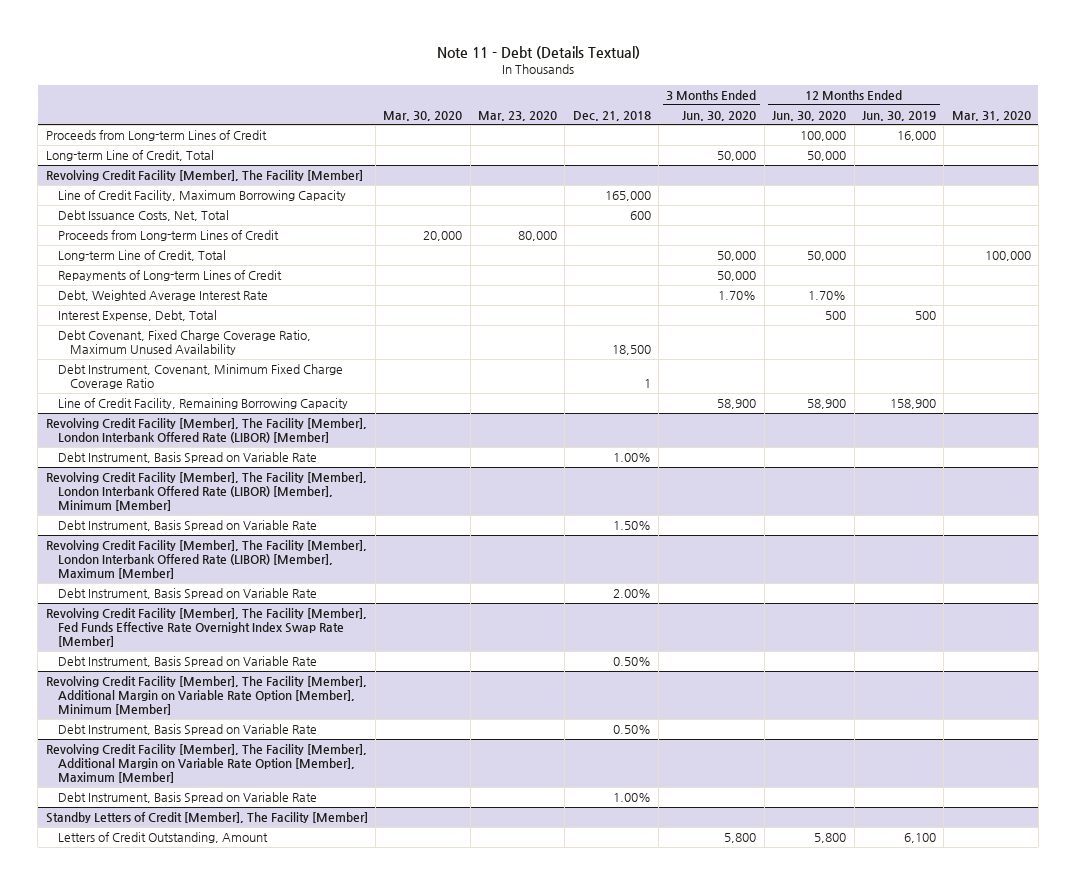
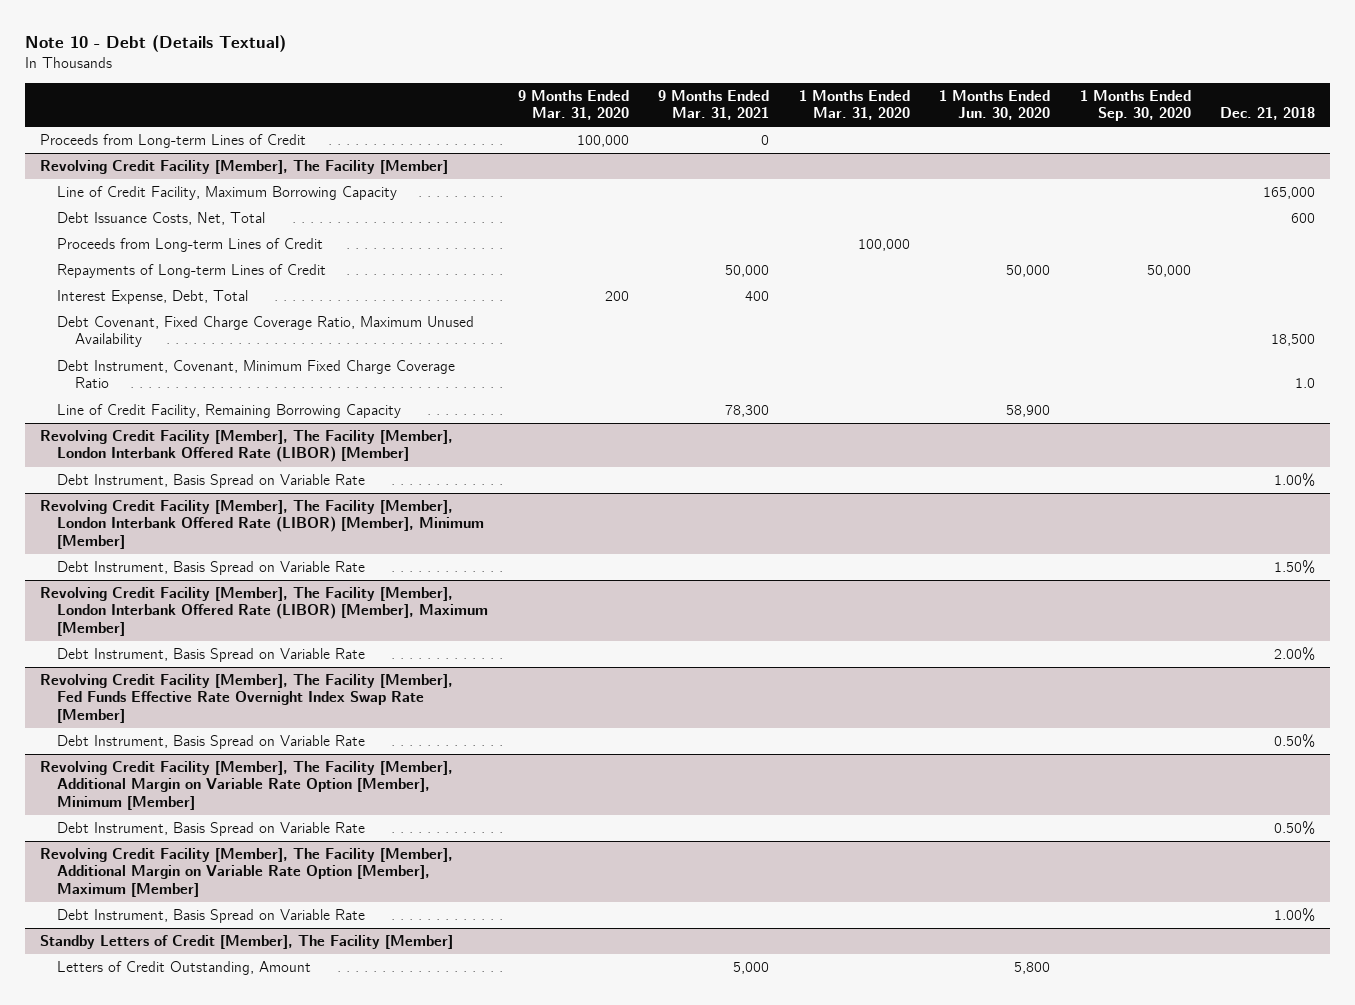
- Note 11 - Debt (Details Textual)
+ Note 10 - Debt (Details Textual)
- | Mar. 30, 2020 | Mar. 23, 2020 | Dec. 21, 2018 | 3 Months Ended Jun. 30, 2020 | 12 Months Ended Jun. 30, 2020 | 12 Months Ended Jun. 30, 2019 | Mar. 31, 2020
+ | 9 Months Ended Mar. 31, 2020 | 9 Months Ended Mar. 31, 2021 | 1 Months Ended Mar. 31, 2020 | 1 Months Ended Jun. 30, 2020 | 1 Months Ended Sep. 30, 2020 | Dec. 21, 2018
- Long-term Line of Credit, Total | | | | 50,000 | 50,000 | |
@ Revolving Credit Facility [Member], The Facility [Member]
- Long-term Line of Credit, Total | | | | 50,000 | 50,000 | | 100,000
- Debt, Weighted Average Interest Rate | | | | 1.70% | 1.70% | |
- Debt Instrument, Covenant, Minimum Fixed Charge Coverage Ratio | | | 1 | | | |
+ Debt Instrument, Covenant, Minimum Fixed Charge Coverage Ratio | | | | | | 1.0

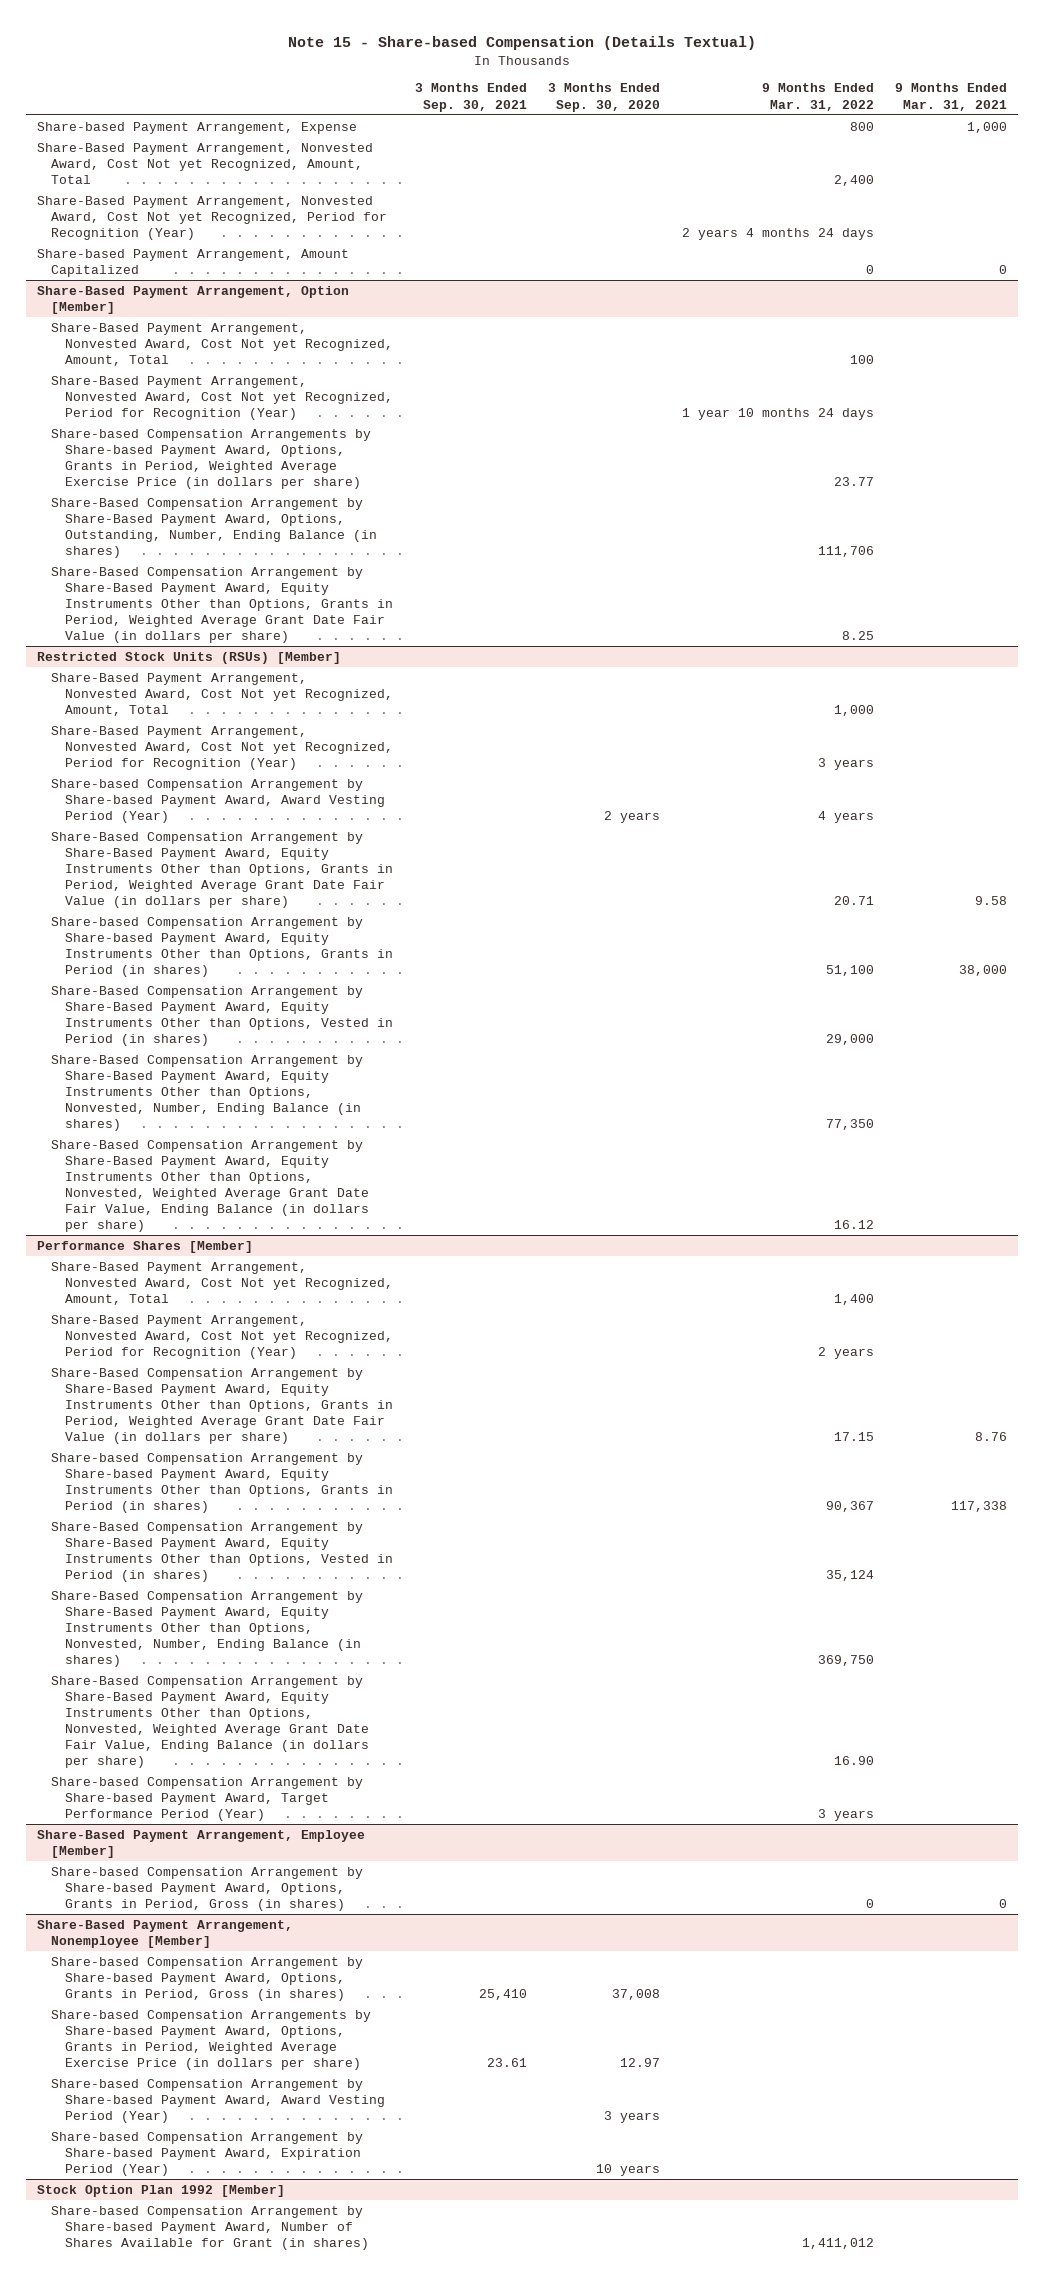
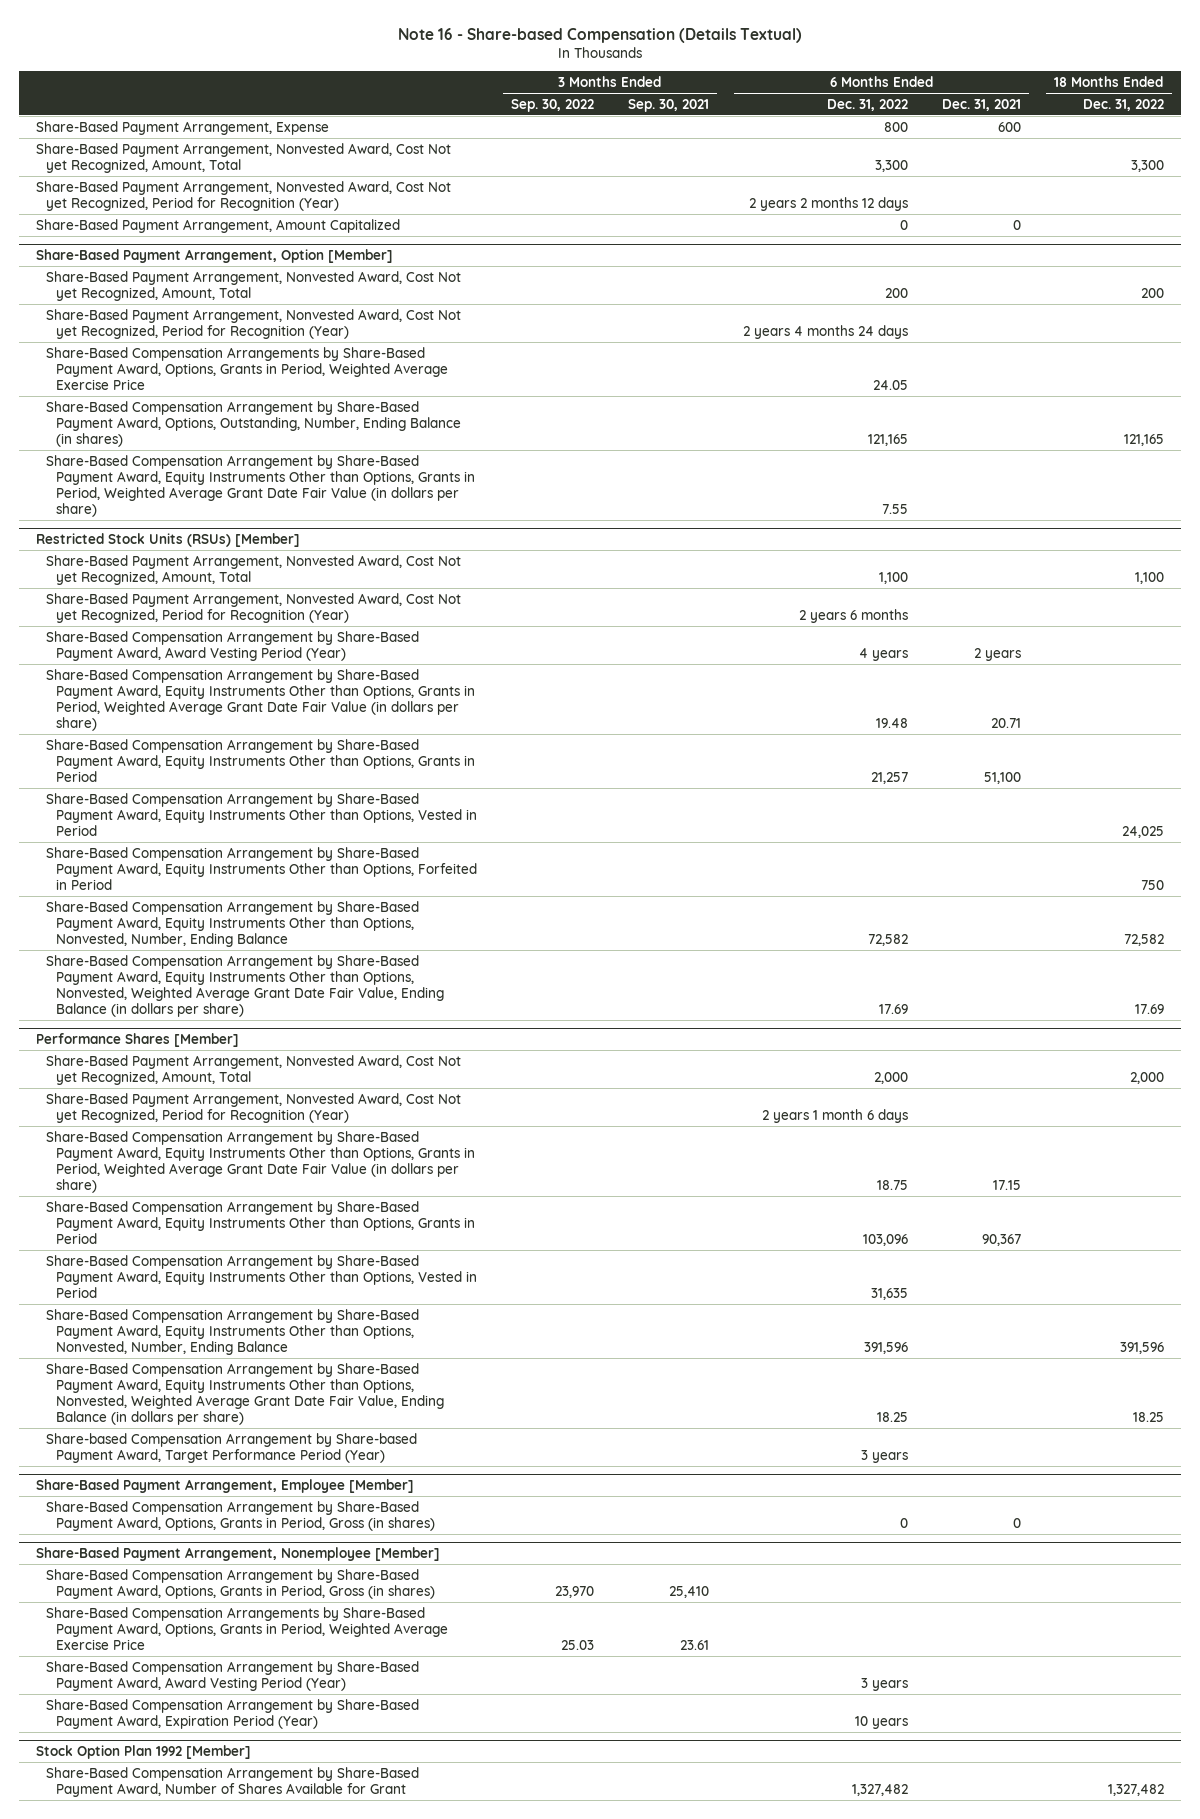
- Note 15 - Share-based Compensation (Details Textual)
+ Note 16 - Share-based Compensation (Details Textual)
- | 3 Months Ended Sep. 30, 2021 | 3 Months Ended Sep. 30, 2020 | 9 Months Ended Mar. 31, 2022 | 9 Months Ended Mar. 31, 2021
+ | 3 Months Ended Sep. 30, 2022 | 3 Months Ended Sep. 30, 2021 | 6 Months Ended Dec. 31, 2022 | 6 Months Ended Dec. 31, 2021 | 18 Months Ended Dec. 31, 2022
- Share-based Payment Arrangement, Expense | | | 800 | 1,000
+ Share-Based Payment Arrangement, Expense | | | 800 | 600 |
- Share-based Payment Arrangement, Amount Capitalized | | | 0 | 0
+ Share-Based Payment Arrangement, Amount Capitalized | | | 0 | 0 |
@ Share-Based Payment Arrangement, Option [Member]
- Share-based Compensation Arrangements by Share-based Payment Award, Options, Grants in Period, Weighted Average Exercise Price (in dollars per share) | | | 23.77 |
+ Share-Based Compensation Arrangements by Share-Based Payment Award, Options, Grants in Period, Weighted Average Exercise Price | | | 24.05 | |
@ Restricted Stock Units (RSUs) [Member]
- Share-based Compensation Arrangement by Share-based Payment Award, Award Vesting Period (Year) | | 2 years | 4 years |
+ Share-Based Compensation Arrangement by Share-Based Payment Award, Award Vesting Period (Year) | | | 4 years | 2 years |
- Share-based Compensation Arrangement by Share-based Payment Award, Equity Instruments Other than Options, Grants in Period (in shares) | | | 51,100 | 38,000
- Share-Based Compensation Arrangement by Share-Based Payment Award, Equity Instruments Other than Options, Vested in Period (in shares) | | | 29,000 |
- Share-Based Compensation Arrangement by Share-Based Payment Award, Equity Instruments Other than Options, Nonvested, Number, Ending Balance (in shares) | | | 77,350 |
+ Share-Based Compensation Arrangement by Share-Based Payment Award, Equity Instruments Other than Options, Grants in Period | | | 21,257 | 51,100 |
+ Share-Based Compensation Arrangement by Share-Based Payment Award, Equity Instruments Other than Options, Vested in Period | | | | | 24,025
+ Share-Based Compensation Arrangement by Share-Based Payment Award, Equity Instruments Other than Options, Forfeited in Period | | | | | 750
+ Share-Based Compensation Arrangement by Share-Based Payment Award, Equity Instruments Other than Options, Nonvested, Number, Ending Balance | | | 72,582 | | 72,582
@ Performance Shares [Member]
- Share-based Compensation Arrangement by Share-based Payment Award, Equity Instruments Other than Options, Grants in Period (in shares) | | | 90,367 | 117,338
- Share-Based Compensation Arrangement by Share-Based Payment Award, Equity Instruments Other than Options, Vested in Period (in shares) | | | 35,124 |
- Share-Based Compensation Arrangement by Share-Based Payment Award, Equity Instruments Other than Options, Nonvested, Number, Ending Balance (in shares) | | | 369,750 |
+ Share-Based Compensation Arrangement by Share-Based Payment Award, Equity Instruments Other than Options, Grants in Period | | | 103,096 | 90,367 |
+ Share-Based Compensation Arrangement by Share-Based Payment Award, Equity Instruments Other than Options, Vested in Period | | | 31,635 | |
+ Share-Based Compensation Arrangement by Share-Based Payment Award, Equity Instruments Other than Options, Nonvested, Number, Ending Balance | | | 391,596 | | 391,596
@ Share-Based Payment Arrangement, Employee [Member]
- Share-based Compensation Arrangement by Share-based Payment Award, Options, Grants in Period, Gross (in shares) | | | 0 | 0
+ Share-Based Compensation Arrangement by Share-Based Payment Award, Options, Grants in Period, Gross (in shares) | | | 0 | 0 |
@ Share-Based Payment Arrangement, Nonemployee [Member]
- Share-based Compensation Arrangement by Share-based Payment Award, Options, Grants in Period, Gross (in shares) | 25,410 | 37,008 | |
- Share-based Compensation Arrangements by Share-based Payment Award, Options, Grants in Period, Weighted Average Exercise Price (in dollars per share) | 23.61 | 12.97 | |
- Share-based Compensation Arrangement by Share-based Payment Award, Award Vesting Period (Year) | | 3 years | |
- Share-based Compensation Arrangement by Share-based Payment Award, Expiration Period (Year) | | 10 years | |
+ Share-Based Compensation Arrangement by Share-Based Payment Award, Options, Grants in Period, Gross (in shares) | 23,970 | 25,410 | | |
+ Share-Based Compensation Arrangements by Share-Based Payment Award, Options, Grants in Period, Weighted Average Exercise Price | 25.03 | 23.61 | | |
+ Share-Based Compensation Arrangement by Share-Based Payment Award, Award Vesting Period (Year) | | | 3 years | |
+ Share-Based Compensation Arrangement by Share-Based Payment Award, Expiration Period (Year) | | | 10 years | |
@ Stock Option Plan 1992 [Member]
- Share-based Compensation Arrangement by Share-based Payment Award, Number of Shares Available for Grant (in shares) | | | 1,411,012 |
+ Share-Based Compensation Arrangement by Share-Based Payment Award, Number of Shares Available for Grant | | | 1,327,482 | | 1,327,482

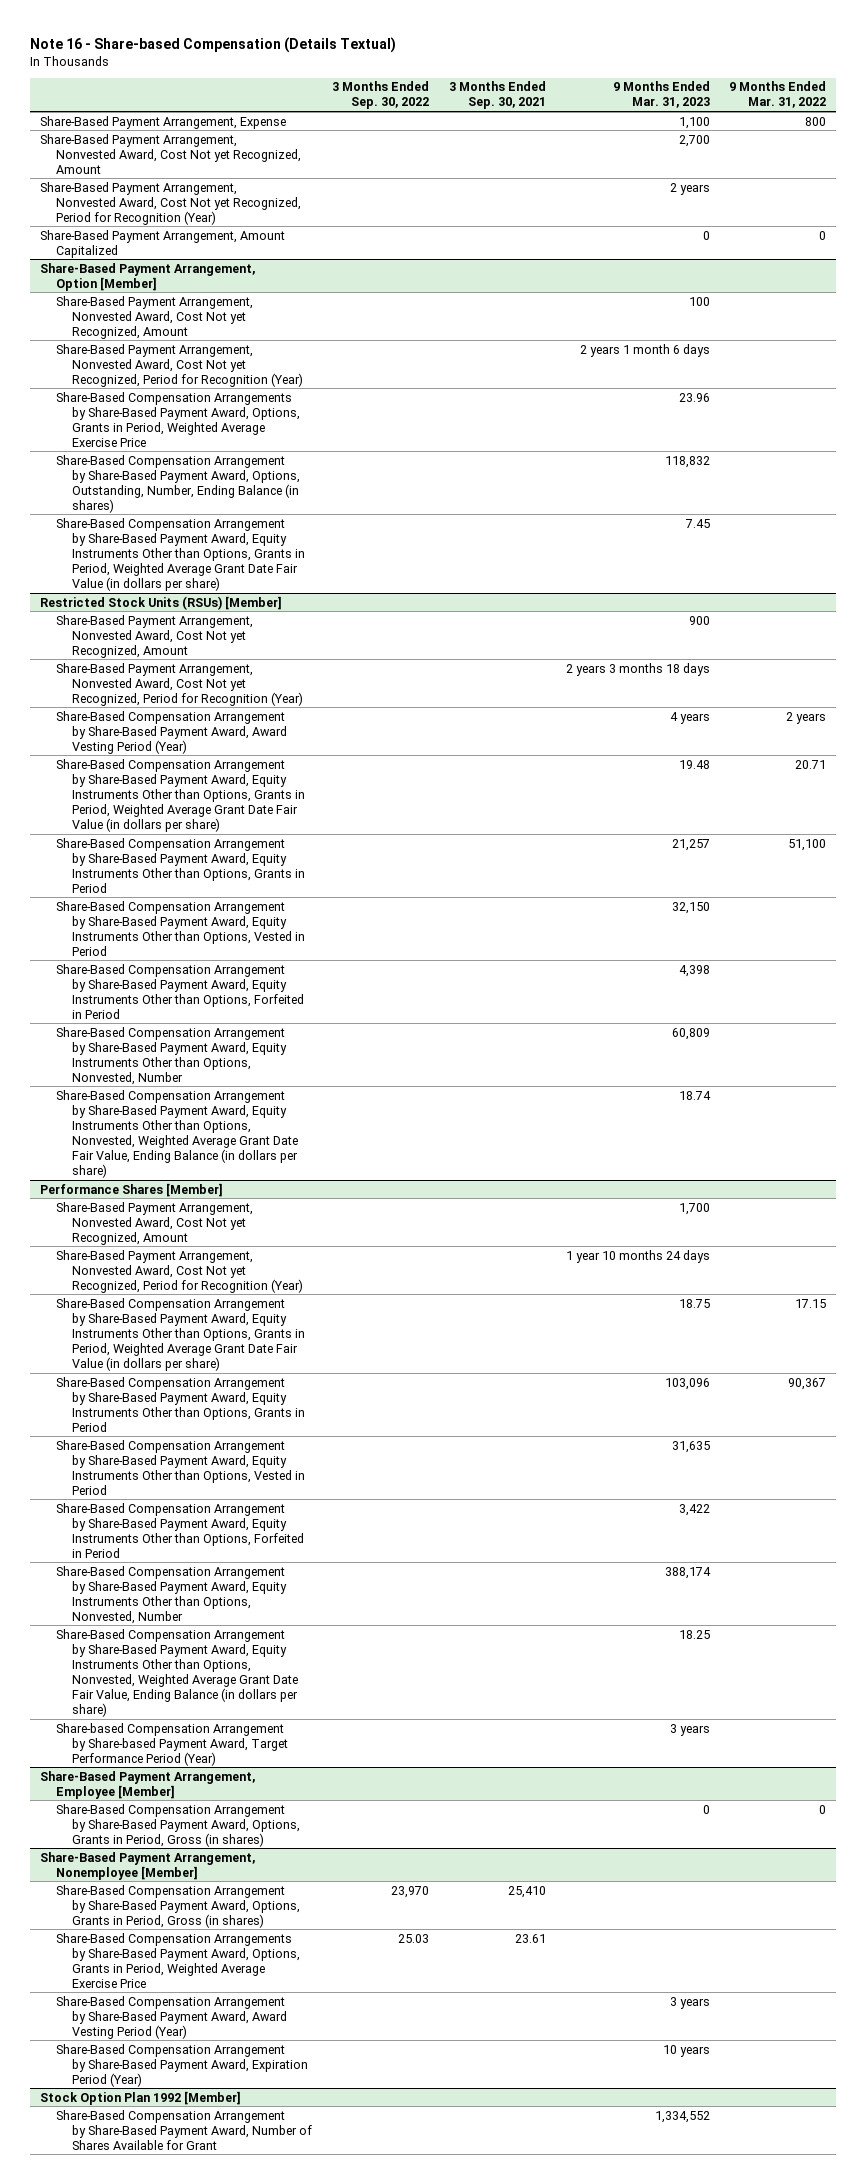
- | 3 Months Ended Sep. 30, 2022 | 3 Months Ended Sep. 30, 2021 | 6 Months Ended Dec. 31, 2022 | 6 Months Ended Dec. 31, 2021 | 18 Months Ended Dec. 31, 2022
+ | 3 Months Ended Sep. 30, 2022 | 3 Months Ended Sep. 30, 2021 | 9 Months Ended Mar. 31, 2023 | 9 Months Ended Mar. 31, 2022
- Share-Based Payment Arrangement, Nonvested Award, Cost Not yet Recognized, Amount, Total | | | 3,300 | | 3,300
+ Share-Based Payment Arrangement, Nonvested Award, Cost Not yet Recognized, Amount | | | 2,700 |
@ Share-Based Payment Arrangement, Option [Member]
- Share-Based Payment Arrangement, Nonvested Award, Cost Not yet Recognized, Amount, Total | | | 200 | | 200
+ Share-Based Payment Arrangement, Nonvested Award, Cost Not yet Recognized, Amount | | | 100 |
@ Restricted Stock Units (RSUs) [Member]
- Share-Based Payment Arrangement, Nonvested Award, Cost Not yet Recognized, Amount, Total | | | 1,100 | | 1,100
+ Share-Based Payment Arrangement, Nonvested Award, Cost Not yet Recognized, Amount | | | 900 |
- Share-Based Compensation Arrangement by Share-Based Payment Award, Equity Instruments Other than Options, Nonvested, Number, Ending Balance | | | 72,582 | | 72,582
+ Share-Based Compensation Arrangement by Share-Based Payment Award, Equity Instruments Other than Options, Nonvested, Number | | | 60,809 |
@ Performance Shares [Member]
- Share-Based Payment Arrangement, Nonvested Award, Cost Not yet Recognized, Amount, Total | | | 2,000 | | 2,000
+ Share-Based Payment Arrangement, Nonvested Award, Cost Not yet Recognized, Amount | | | 1,700 |
- Share-Based Compensation Arrangement by Share-Based Payment Award, Equity Instruments Other than Options, Nonvested, Number, Ending Balance | | | 391,596 | | 391,596
+ Share-Based Compensation Arrangement by Share-Based Payment Award, Equity Instruments Other than Options, Forfeited in Period | | | 3,422 |
+ Share-Based Compensation Arrangement by Share-Based Payment Award, Equity Instruments Other than Options, Nonvested, Number | | | 388,174 |

